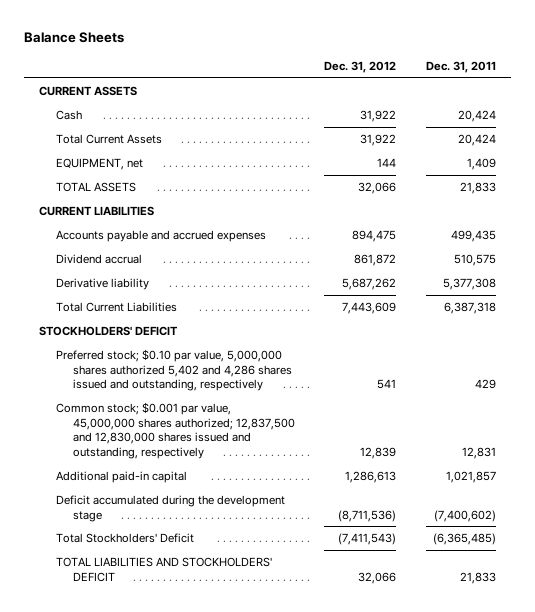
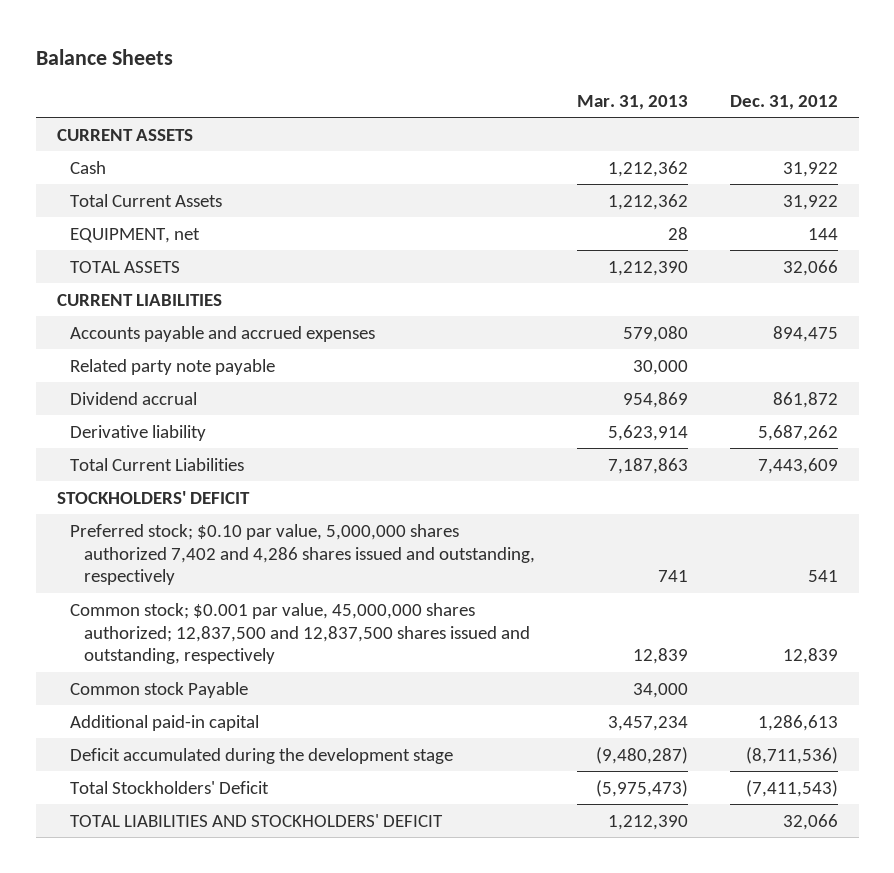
- | Dec. 31, 2012 | Dec. 31, 2011
+ | Mar. 31, 2013 | Dec. 31, 2012
+ Related party note payable | 30,000 |
- Preferred stock; $0.10 par value, 5,000,000 shares authorized 5,402 and 4,286 shares issued and outstanding, respectively | 541 | 429
- Common stock; $0.001 par value, 45,000,000 shares authorized; 12,837,500 and 12,830,000 shares issued and outstanding, respectively | 12,839 | 12,831
+ Preferred stock; $0.10 par value, 5,000,000 shares authorized 7,402 and 4,286 shares issued and outstanding, respectively | 741 | 541
+ Common stock; $0.001 par value, 45,000,000 shares authorized; 12,837,500 and 12,837,500 shares issued and outstanding, respectively | 12,839 | 12,839
+ Common stock Payable | 34,000 |

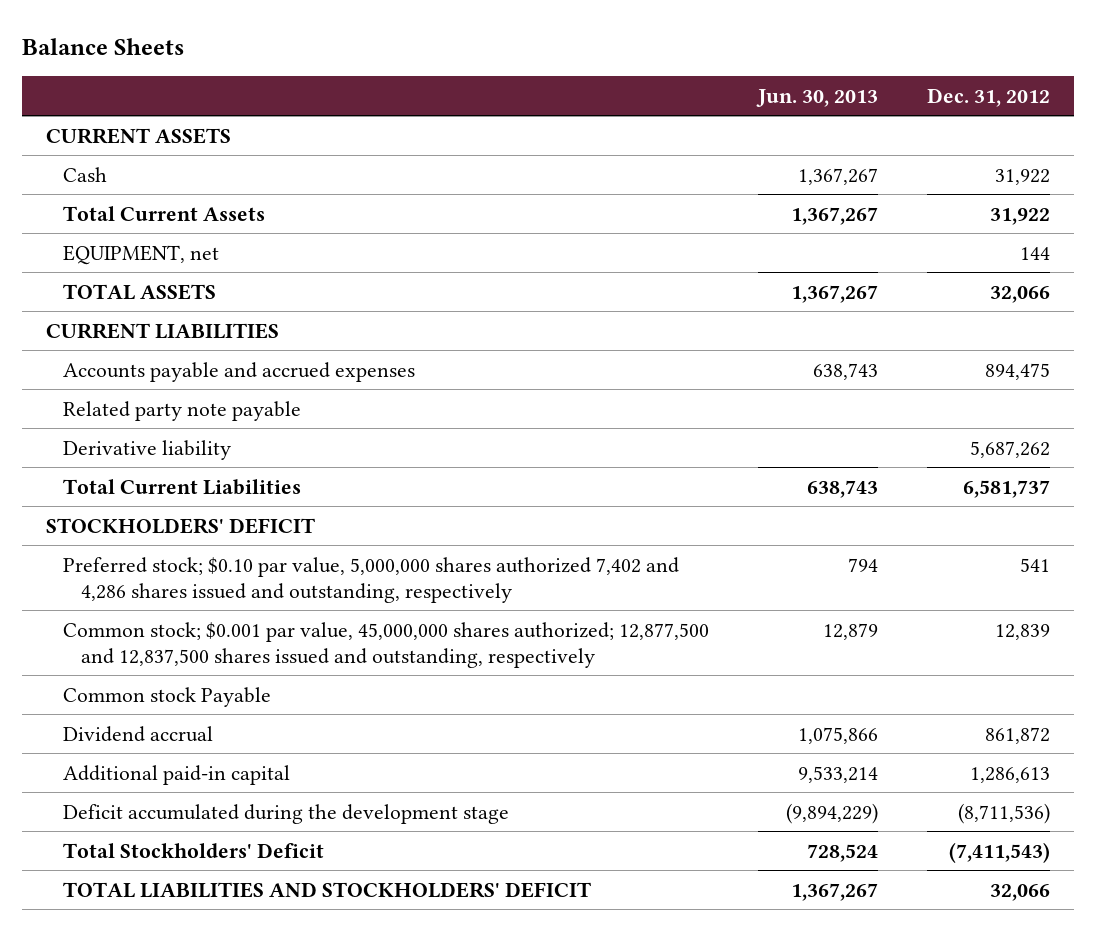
- | Mar. 31, 2013 | Dec. 31, 2012
+ | Jun. 30, 2013 | Dec. 31, 2012
- Total Current Liabilities | 7,187,863 | 7,443,609
+ Total Current Liabilities | 638,743 | 6,581,737
- Common stock; $0.001 par value, 45,000,000 shares authorized; 12,837,500 and 12,837,500 shares issued and outstanding, respectively | 12,839 | 12,839
+ Common stock; $0.001 par value, 45,000,000 shares authorized; 12,877,500 and 12,837,500 shares issued and outstanding, respectively | 12,879 | 12,839
moved down: Dividend accrual | 1,075,866 | 861,872

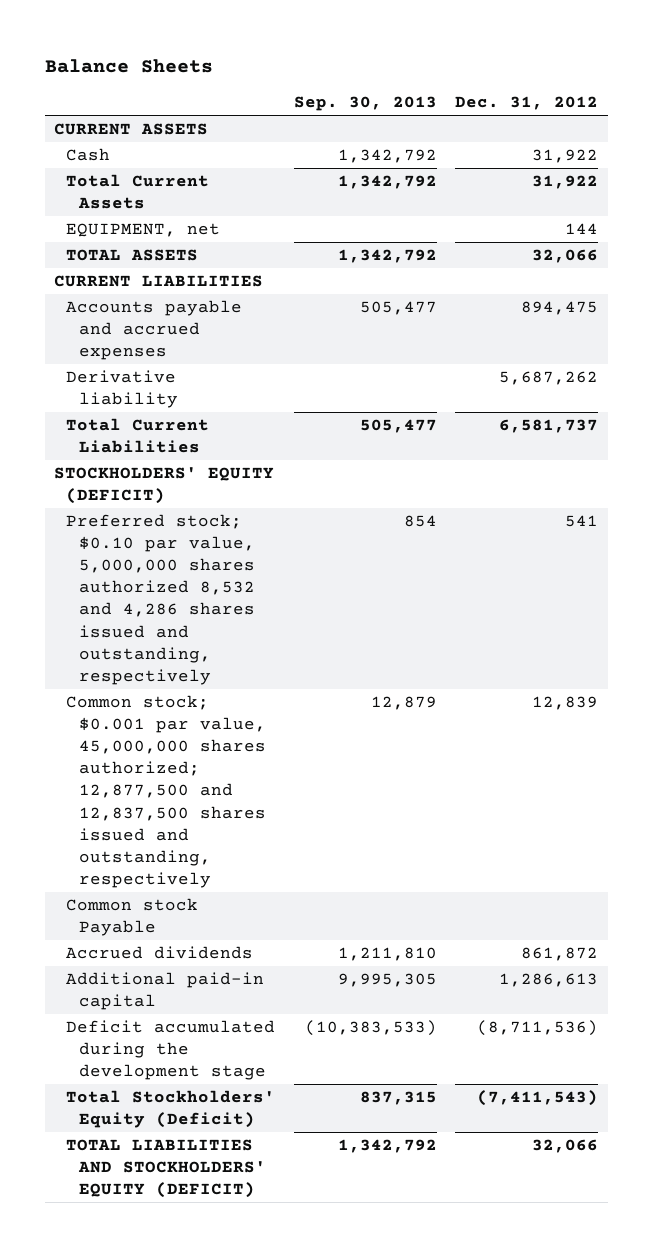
- | Jun. 30, 2013 | Dec. 31, 2012
+ | Sep. 30, 2013 | Dec. 31, 2012
- Related party note payable
- STOCKHOLDERS' DEFICIT
- Preferred stock; $0.10 par value, 5,000,000 shares authorized 7,402 and 4,286 shares issued and outstanding, respectively | 794 | 541
+ STOCKHOLDERS' EQUITY (DEFICIT)
+ Preferred stock; $0.10 par value, 5,000,000 shares authorized 8,532 and 4,286 shares issued and outstanding, respectively | 854 | 541
- Dividend accrual | 1,075,866 | 861,872
+ Accrued dividends | 1,211,810 | 861,872
- Total Stockholders' Deficit | 728,524 | (7,411,543)
- TOTAL LIABILITIES AND STOCKHOLDERS' DEFICIT | 1,367,267 | 32,066
+ Total Stockholders' Equity (Deficit) | 837,315 | (7,411,543)
+ TOTAL LIABILITIES AND STOCKHOLDERS' EQUITY (DEFICIT) | 1,342,792 | 32,066

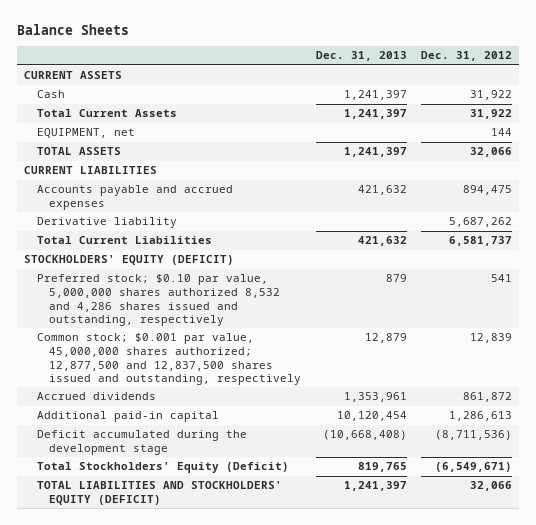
- | Sep. 30, 2013 | Dec. 31, 2012
+ | Dec. 31, 2013 | Dec. 31, 2012
- Common stock Payable
- Total Stockholders' Equity (Deficit) | 837,315 | (7,411,543)
+ Total Stockholders' Equity (Deficit) | 819,765 | (6,549,671)

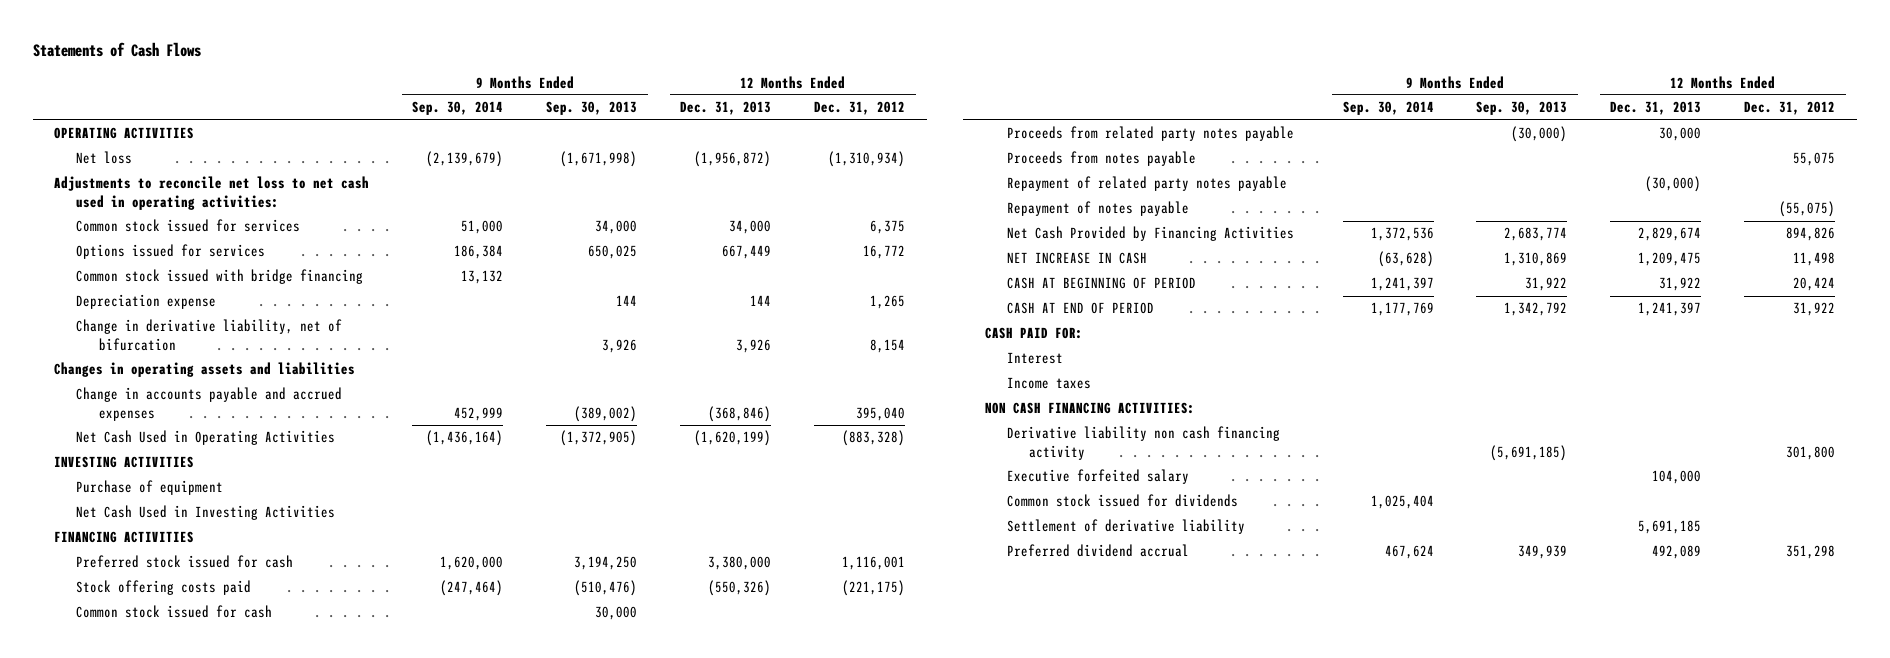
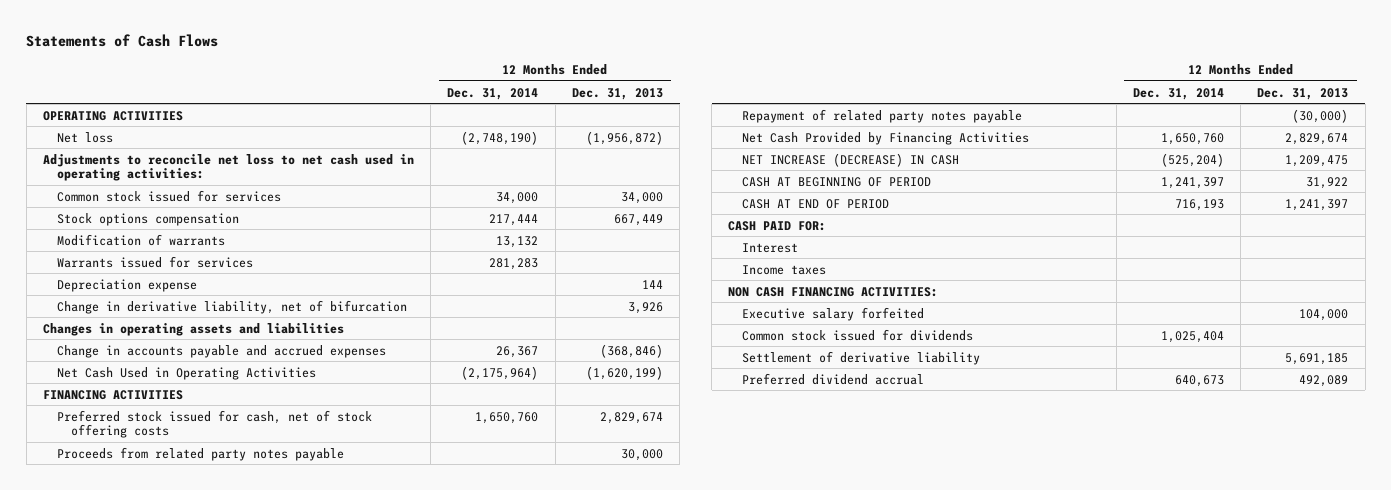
- | 9 Months Ended Sep. 30, 2014 | 9 Months Ended Sep. 30, 2013 | 12 Months Ended Dec. 31, 2013 | 12 Months Ended Dec. 31, 2012
+ | 12 Months Ended Dec. 31, 2014 | 12 Months Ended Dec. 31, 2013
- Options issued for services | 186,384 | 650,025 | 667,449 | 16,772
- Common stock issued with bridge financing | 13,132 | | |
+ Stock options compensation | 217,444 | 667,449
+ Modification of warrants | 13,132 |
+ Warrants issued for services | 281,283 |
- INVESTING ACTIVITIES
- Purchase of equipment
- Net Cash Used in Investing Activities
- Preferred stock issued for cash | 1,620,000 | 3,194,250 | 3,380,000 | 1,116,001
- Stock offering costs paid | (247,464) | (510,476) | (550,326) | (221,175)
- Common stock issued for cash | | 30,000 | |
+ Preferred stock issued for cash, net of stock offering costs | 1,650,760 | 2,829,674
- Proceeds from notes payable | | | | 55,075
- Repayment of notes payable | | | | (55,075)
- NET INCREASE IN CASH | (63,628) | 1,310,869 | 1,209,475 | 11,498
+ NET INCREASE (DECREASE) IN CASH | (525,204) | 1,209,475
- Derivative liability non cash financing activity | | (5,691,185) | | 301,800
- Executive forfeited salary | | | 104,000 |
+ Executive salary forfeited | | 104,000

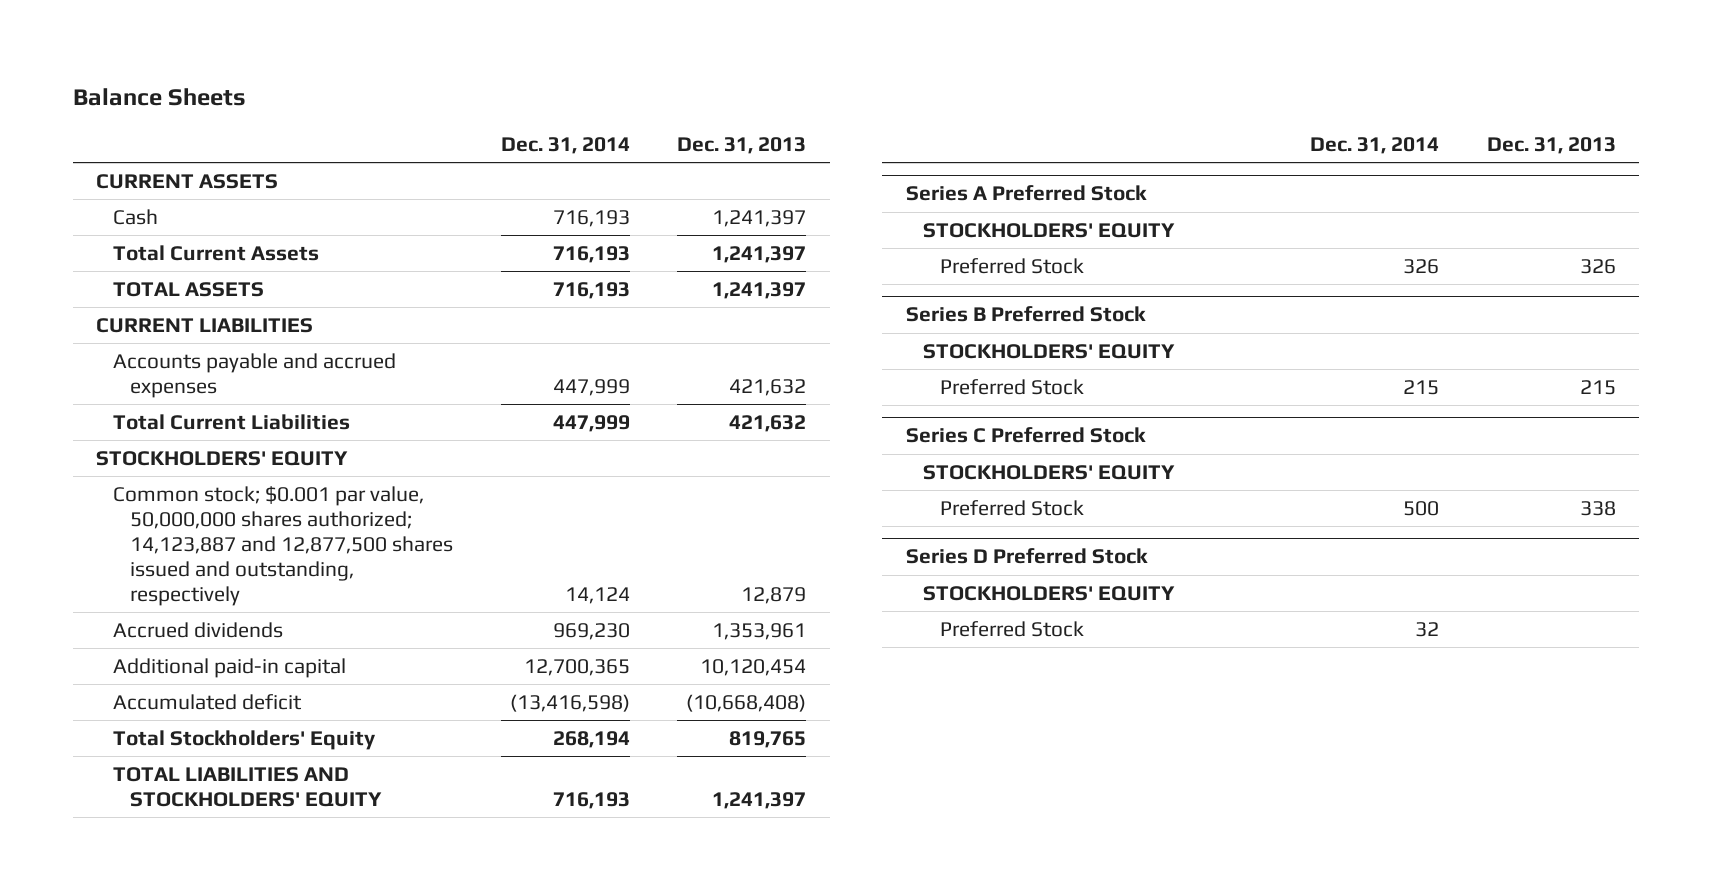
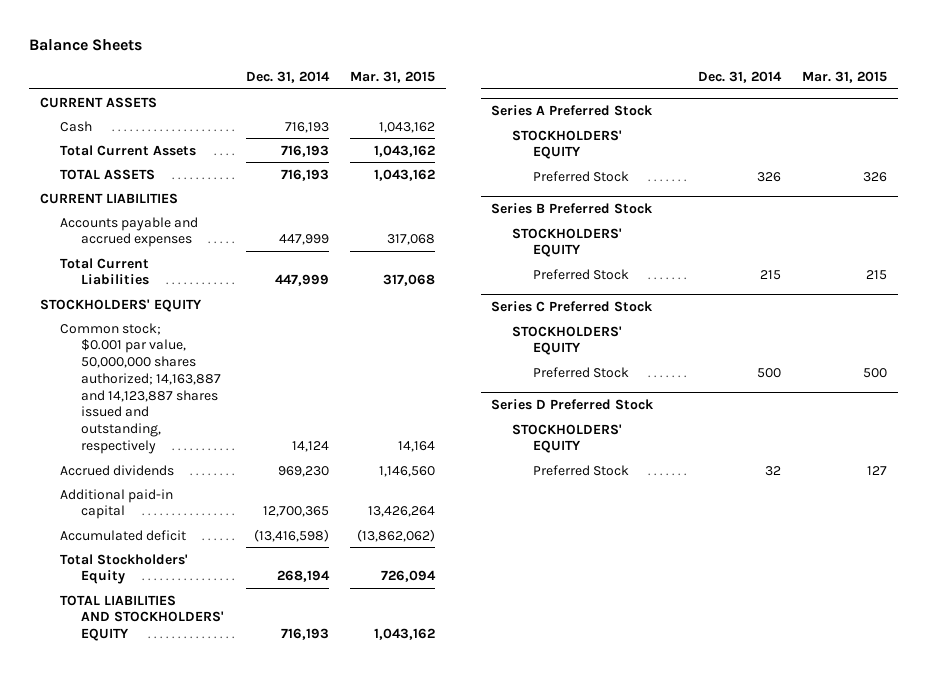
- | Dec. 31, 2014 | Dec. 31, 2013
+ | Dec. 31, 2014 | Mar. 31, 2015
- Common stock; $0.001 par value, 50,000,000 shares authorized; 14,123,887 and 12,877,500 shares issued and outstanding, respectively | 14,124 | 12,879
+ Common stock; $0.001 par value, 50,000,000 shares authorized; 14,163,887 and 14,123,887 shares issued and outstanding, respectively | 14,124 | 14,164

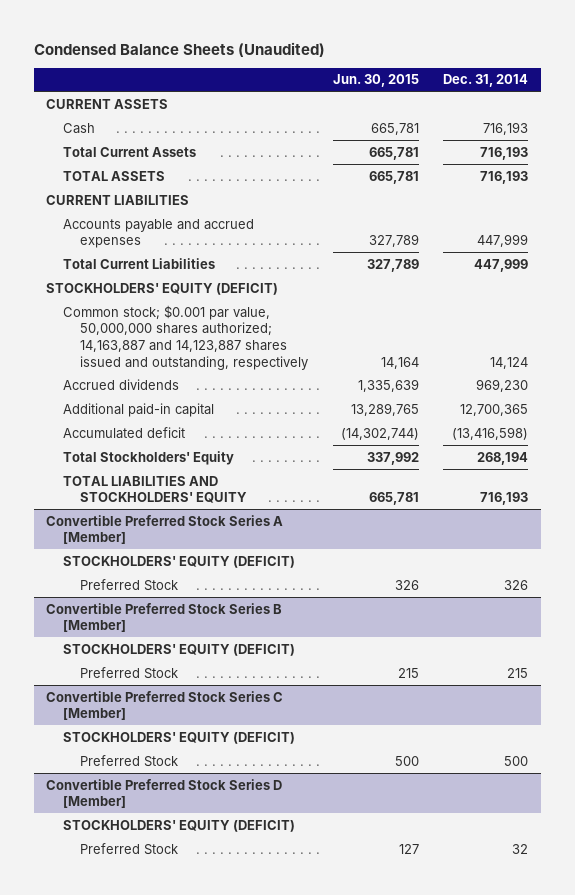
- Balance Sheets
+ Condensed Balance Sheets (Unaudited)
- | Dec. 31, 2014 | Mar. 31, 2015
+ | Jun. 30, 2015 | Dec. 31, 2014
- STOCKHOLDERS' EQUITY
+ STOCKHOLDERS' EQUITY (DEFICIT)
- Series A Preferred Stock
- STOCKHOLDERS' EQUITY
+ Convertible Preferred Stock Series A [Member]
+ STOCKHOLDERS' EQUITY (DEFICIT)
- Series B Preferred Stock
- STOCKHOLDERS' EQUITY
+ Convertible Preferred Stock Series B [Member]
+ STOCKHOLDERS' EQUITY (DEFICIT)
- Series C Preferred Stock
- STOCKHOLDERS' EQUITY
+ Convertible Preferred Stock Series C [Member]
+ STOCKHOLDERS' EQUITY (DEFICIT)
- Series D Preferred Stock
- STOCKHOLDERS' EQUITY
+ Convertible Preferred Stock Series D [Member]
+ STOCKHOLDERS' EQUITY (DEFICIT)

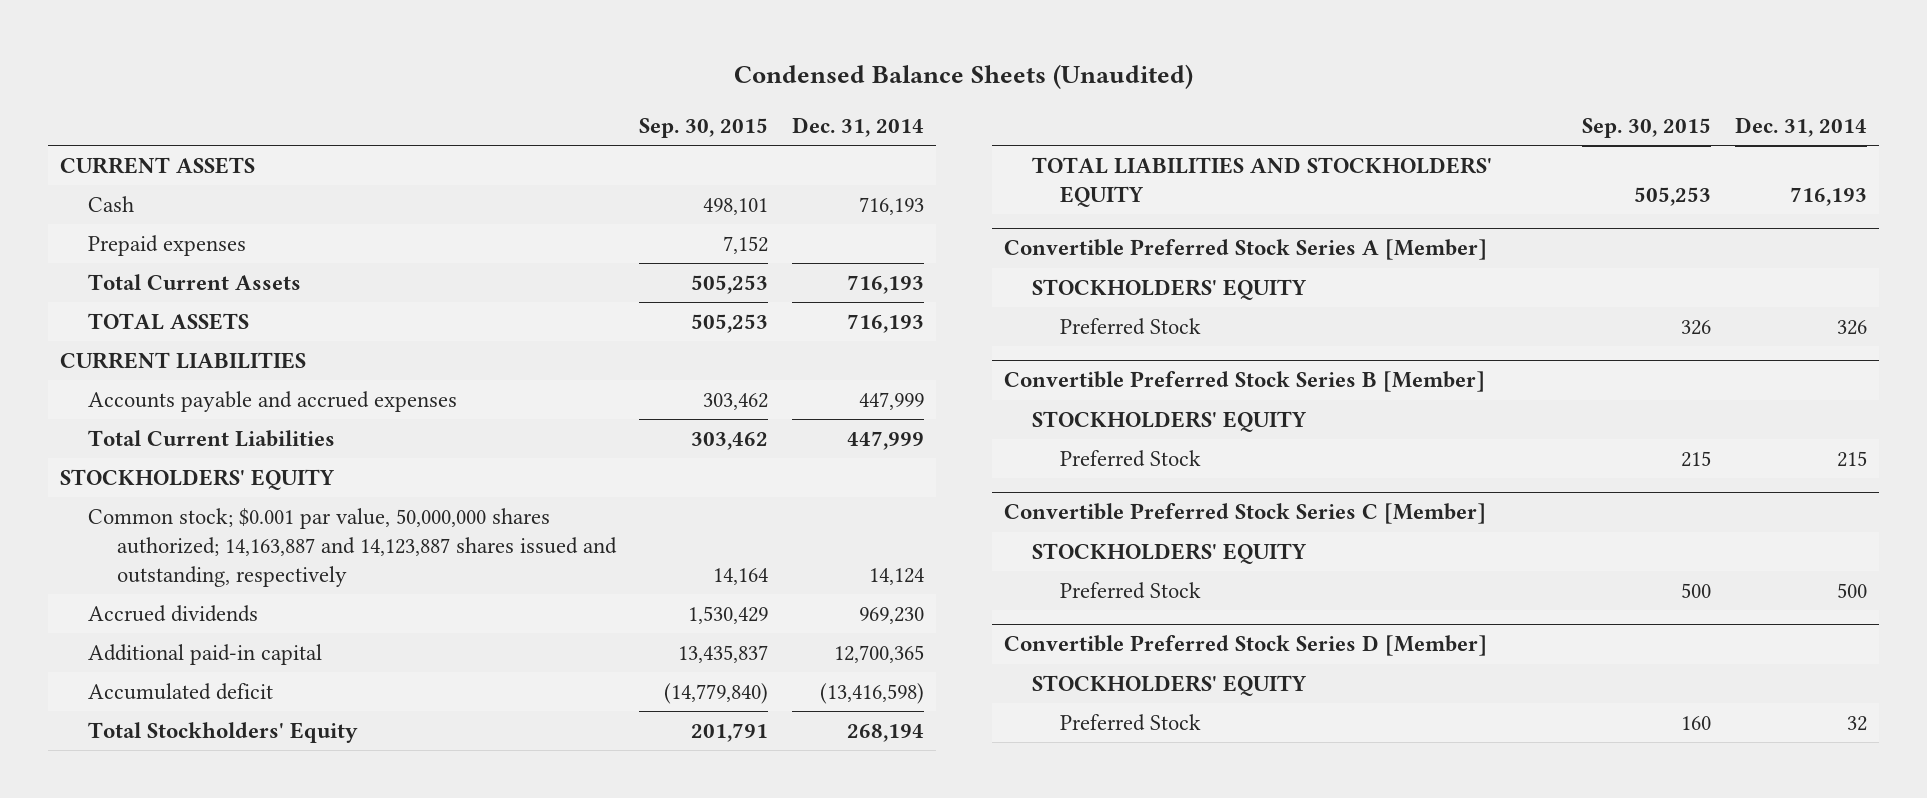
- | Jun. 30, 2015 | Dec. 31, 2014
+ | Sep. 30, 2015 | Dec. 31, 2014
+ Prepaid expenses | 7,152 |
- STOCKHOLDERS' EQUITY (DEFICIT)
+ STOCKHOLDERS' EQUITY
@ Convertible Preferred Stock Series A [Member]
- STOCKHOLDERS' EQUITY (DEFICIT)
+ STOCKHOLDERS' EQUITY
@ Convertible Preferred Stock Series B [Member]
- STOCKHOLDERS' EQUITY (DEFICIT)
+ STOCKHOLDERS' EQUITY
@ Convertible Preferred Stock Series C [Member]
- STOCKHOLDERS' EQUITY (DEFICIT)
+ STOCKHOLDERS' EQUITY
@ Convertible Preferred Stock Series D [Member]
- STOCKHOLDERS' EQUITY (DEFICIT)
+ STOCKHOLDERS' EQUITY

